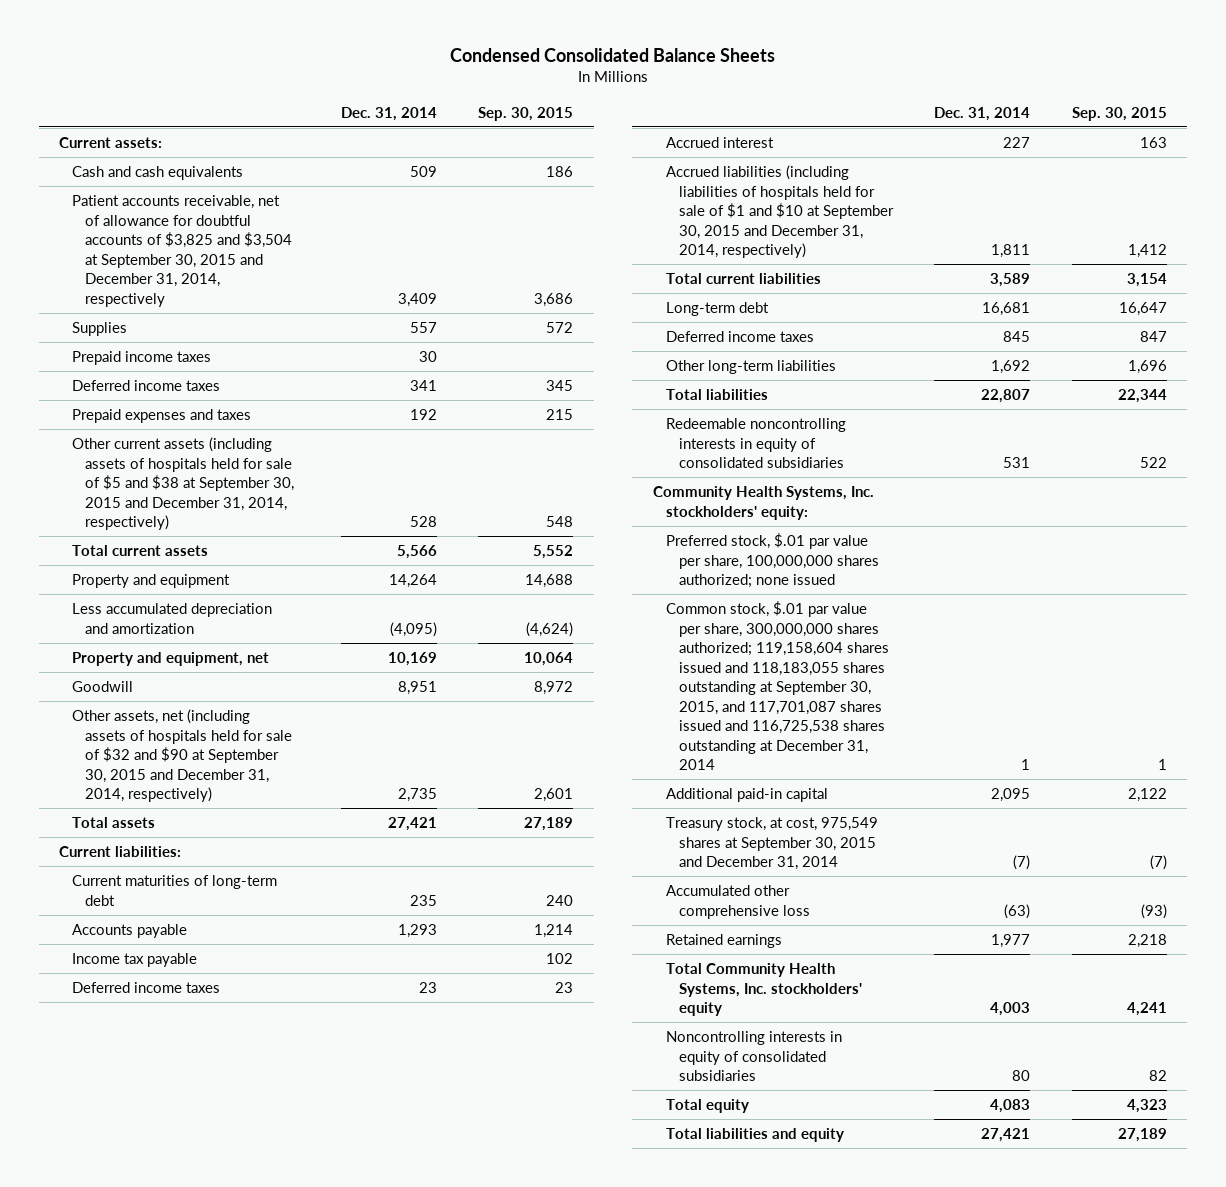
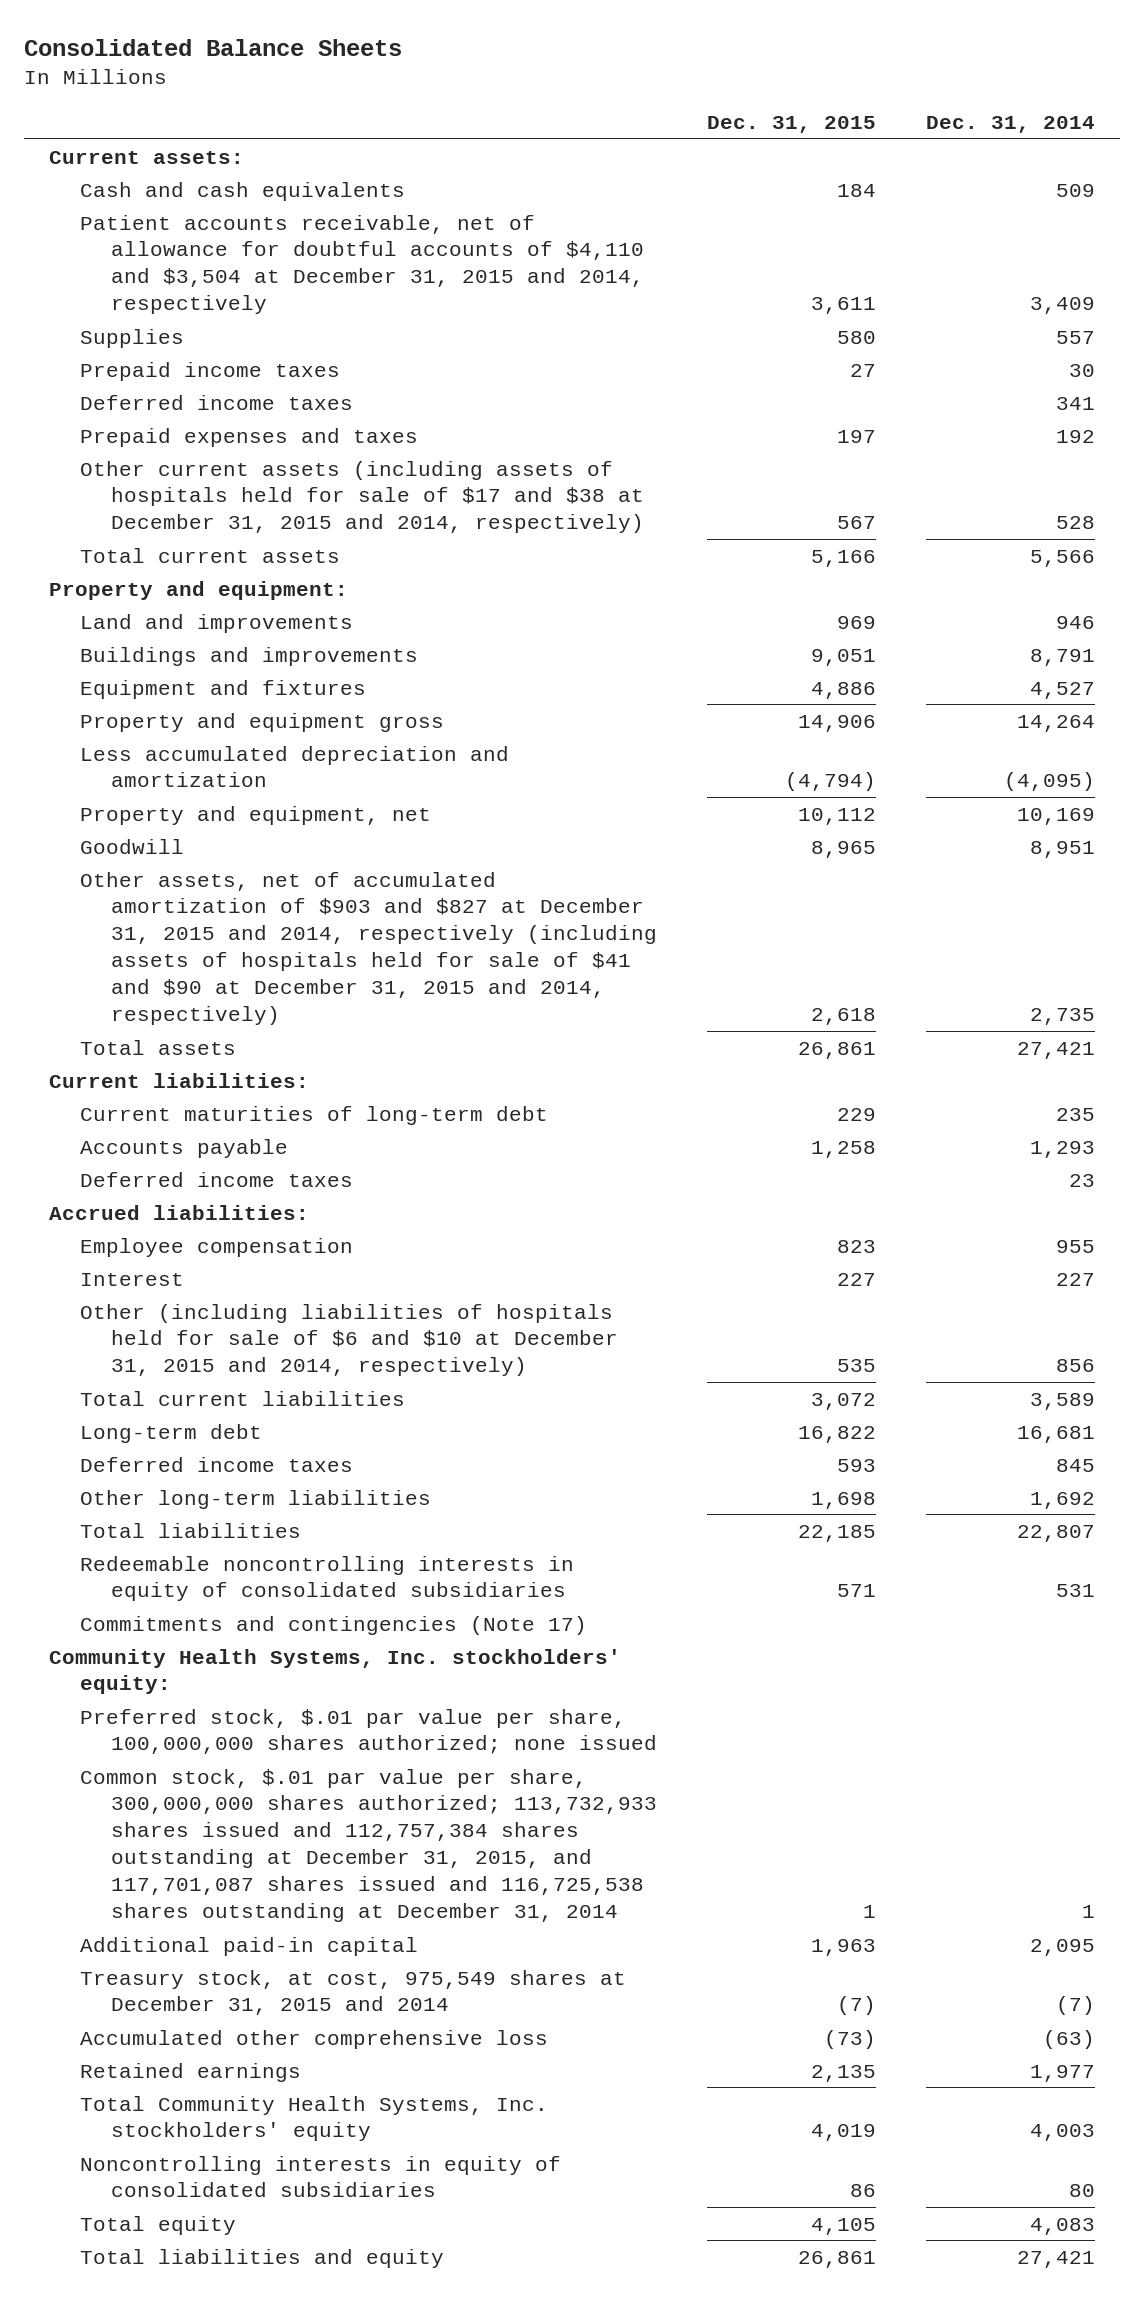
- Condensed Consolidated Balance Sheets
+ Consolidated Balance Sheets
- | Dec. 31, 2014 | Sep. 30, 2015
+ | Dec. 31, 2015 | Dec. 31, 2014
- Patient accounts receivable, net of allowance for doubtful accounts of $3,825 and $3,504 at September 30, 2015 and December 31, 2014, respectively | 3,409 | 3,686
+ Patient accounts receivable, net of allowance for doubtful accounts of $4,110 and $3,504 at December 31, 2015 and 2014, respectively | 3,611 | 3,409
- Other current assets (including assets of hospitals held for sale of $5 and $38 at September 30, 2015 and December 31, 2014, respectively) | 528 | 548
+ Other current assets (including assets of hospitals held for sale of $17 and $38 at December 31, 2015 and 2014, respectively) | 567 | 528
- Property and equipment | 14,264 | 14,688
+ Property and equipment:
+ Land and improvements | 969 | 946
+ Buildings and improvements | 9,051 | 8,791
+ Equipment and fixtures | 4,886 | 4,527
+ Property and equipment gross | 14,906 | 14,264
- Other assets, net (including assets of hospitals held for sale of $32 and $90 at September 30, 2015 and December 31, 2014, respectively) | 2,735 | 2,601
+ Other assets, net of accumulated amortization of $903 and $827 at December 31, 2015 and 2014, respectively (including assets of hospitals held for sale of $41 and $90 at December 31, 2015 and 2014, respectively) | 2,618 | 2,735
- Income tax payable | | 102
- Accrued interest | 227 | 163
- Accrued liabilities (including liabilities of hospitals held for sale of $1 and $10 at September 30, 2015 and December 31, 2014, respectively) | 1,811 | 1,412
+ Accrued liabilities:
+ Employee compensation | 823 | 955
+ Interest | 227 | 227
+ Other (including liabilities of hospitals held for sale of $6 and $10 at December 31, 2015 and 2014, respectively) | 535 | 856
+ Commitments and contingencies (Note 17)
- Common stock, $.01 par value per share, 300,000,000 shares authorized; 119,158,604 shares issued and 118,183,055 shares outstanding at September 30, 2015, and 117,701,087 shares issued and 116,725,538 shares outstanding at December 31, 2014 | 1 | 1
+ Common stock, $.01 par value per share, 300,000,000 shares authorized; 113,732,933 shares issued and 112,757,384 shares outstanding at December 31, 2015, and 117,701,087 shares issued and 116,725,538 shares outstanding at December 31, 2014 | 1 | 1
- Treasury stock, at cost, 975,549 shares at September 30, 2015 and December 31, 2014 | (7) | (7)
+ Treasury stock, at cost, 975,549 shares at December 31, 2015 and 2014 | (7) | (7)

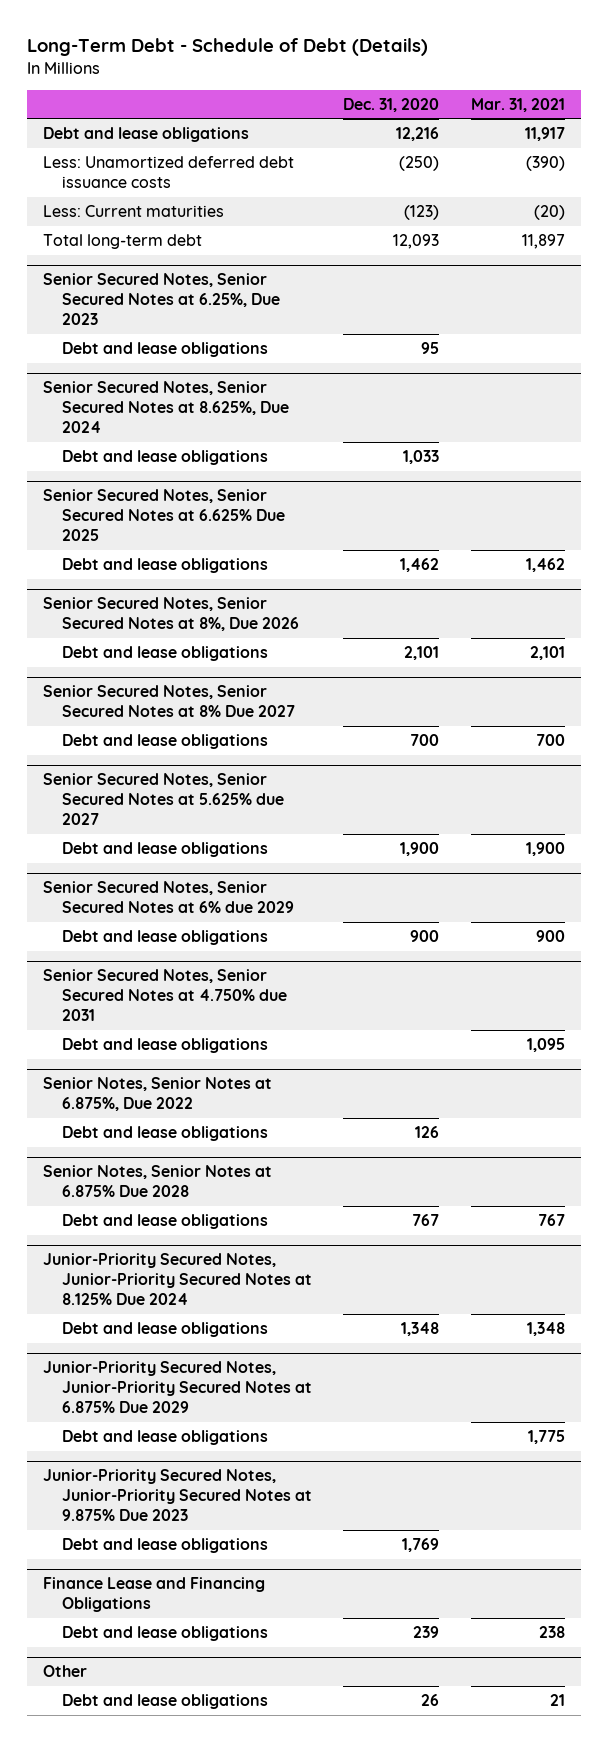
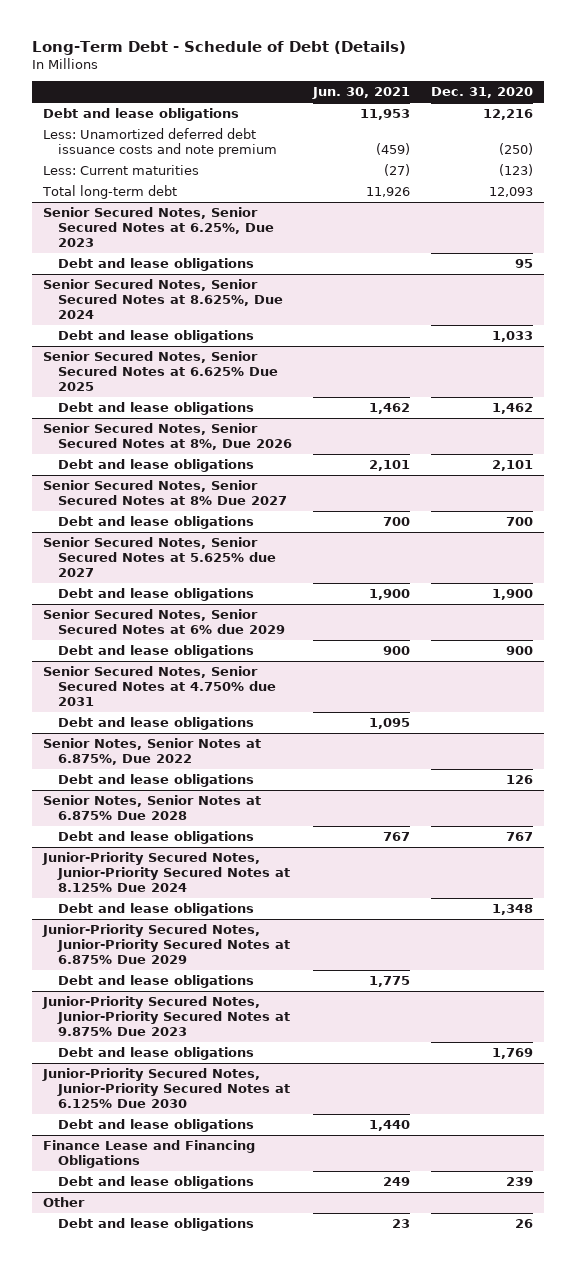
- | Dec. 31, 2020 | Mar. 31, 2021
+ | Jun. 30, 2021 | Dec. 31, 2020
- Less: Unamortized deferred debt issuance costs | (250) | (390)
+ Less: Unamortized deferred debt issuance costs and note premium | (459) | (250)
+ Junior-Priority Secured Notes, Junior-Priority Secured Notes at 6.125% Due 2030
+ Debt and lease obligations | 1,440 |

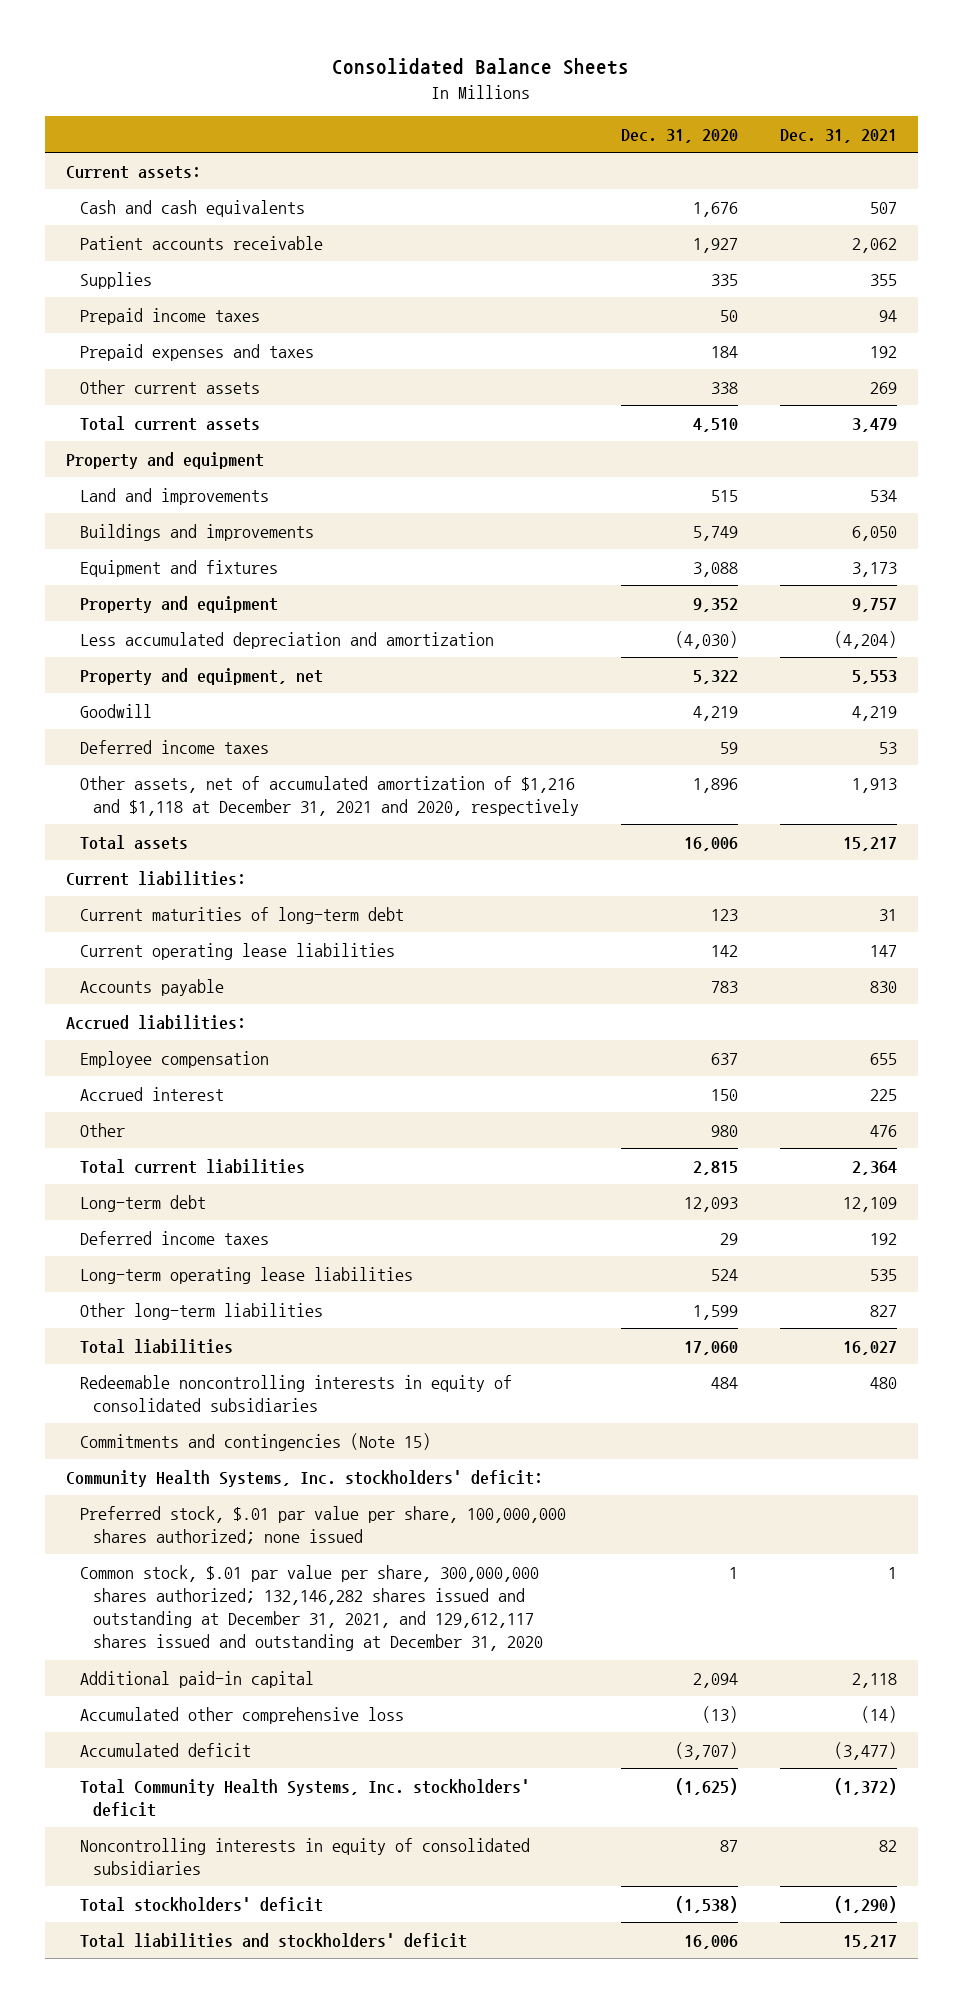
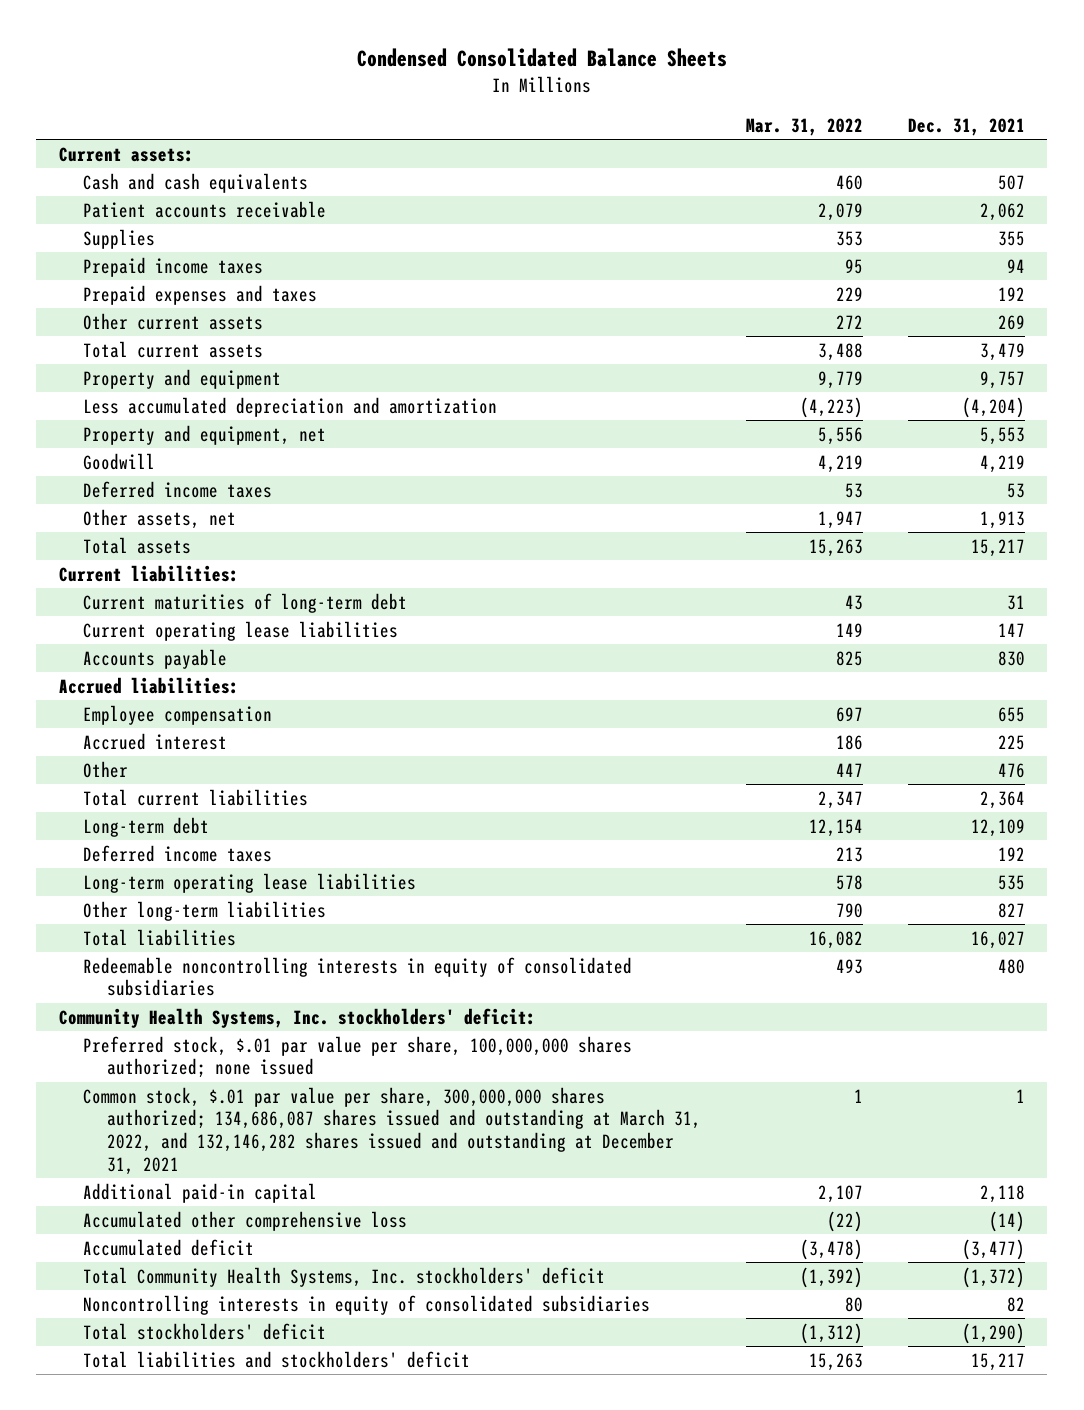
- Consolidated Balance Sheets
+ Condensed Consolidated Balance Sheets
- | Dec. 31, 2020 | Dec. 31, 2021
+ | Mar. 31, 2022 | Dec. 31, 2021
- Property and equipment
- Land and improvements | 515 | 534
- Buildings and improvements | 5,749 | 6,050
- Equipment and fixtures | 3,088 | 3,173
- Other assets, net of accumulated amortization of $1,216 and $1,118 at December 31, 2021 and 2020, respectively | 1,896 | 1,913
+ Other assets, net | 1,947 | 1,913
- Commitments and contingencies (Note 15)
- Common stock, $.01 par value per share, 300,000,000 shares authorized; 132,146,282 shares issued and outstanding at December 31, 2021, and 129,612,117 shares issued and outstanding at December 31, 2020 | 1 | 1
+ Common stock, $.01 par value per share, 300,000,000 shares authorized; 134,686,087 shares issued and outstanding at March 31, 2022, and 132,146,282 shares issued and outstanding at December 31, 2021 | 1 | 1

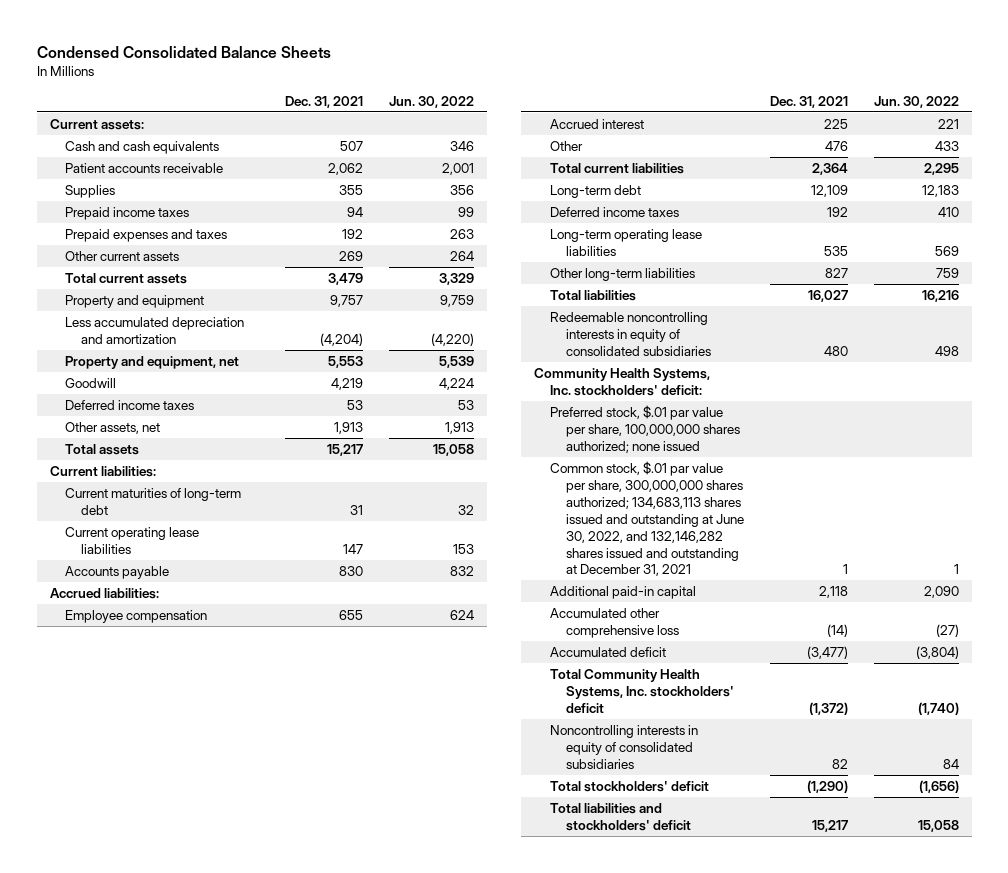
- | Mar. 31, 2022 | Dec. 31, 2021
+ | Dec. 31, 2021 | Jun. 30, 2022
- Common stock, $.01 par value per share, 300,000,000 shares authorized; 134,686,087 shares issued and outstanding at March 31, 2022, and 132,146,282 shares issued and outstanding at December 31, 2021 | 1 | 1
+ Common stock, $.01 par value per share, 300,000,000 shares authorized; 134,683,113 shares issued and outstanding at June 30, 2022, and 132,146,282 shares issued and outstanding at December 31, 2021 | 1 | 1

